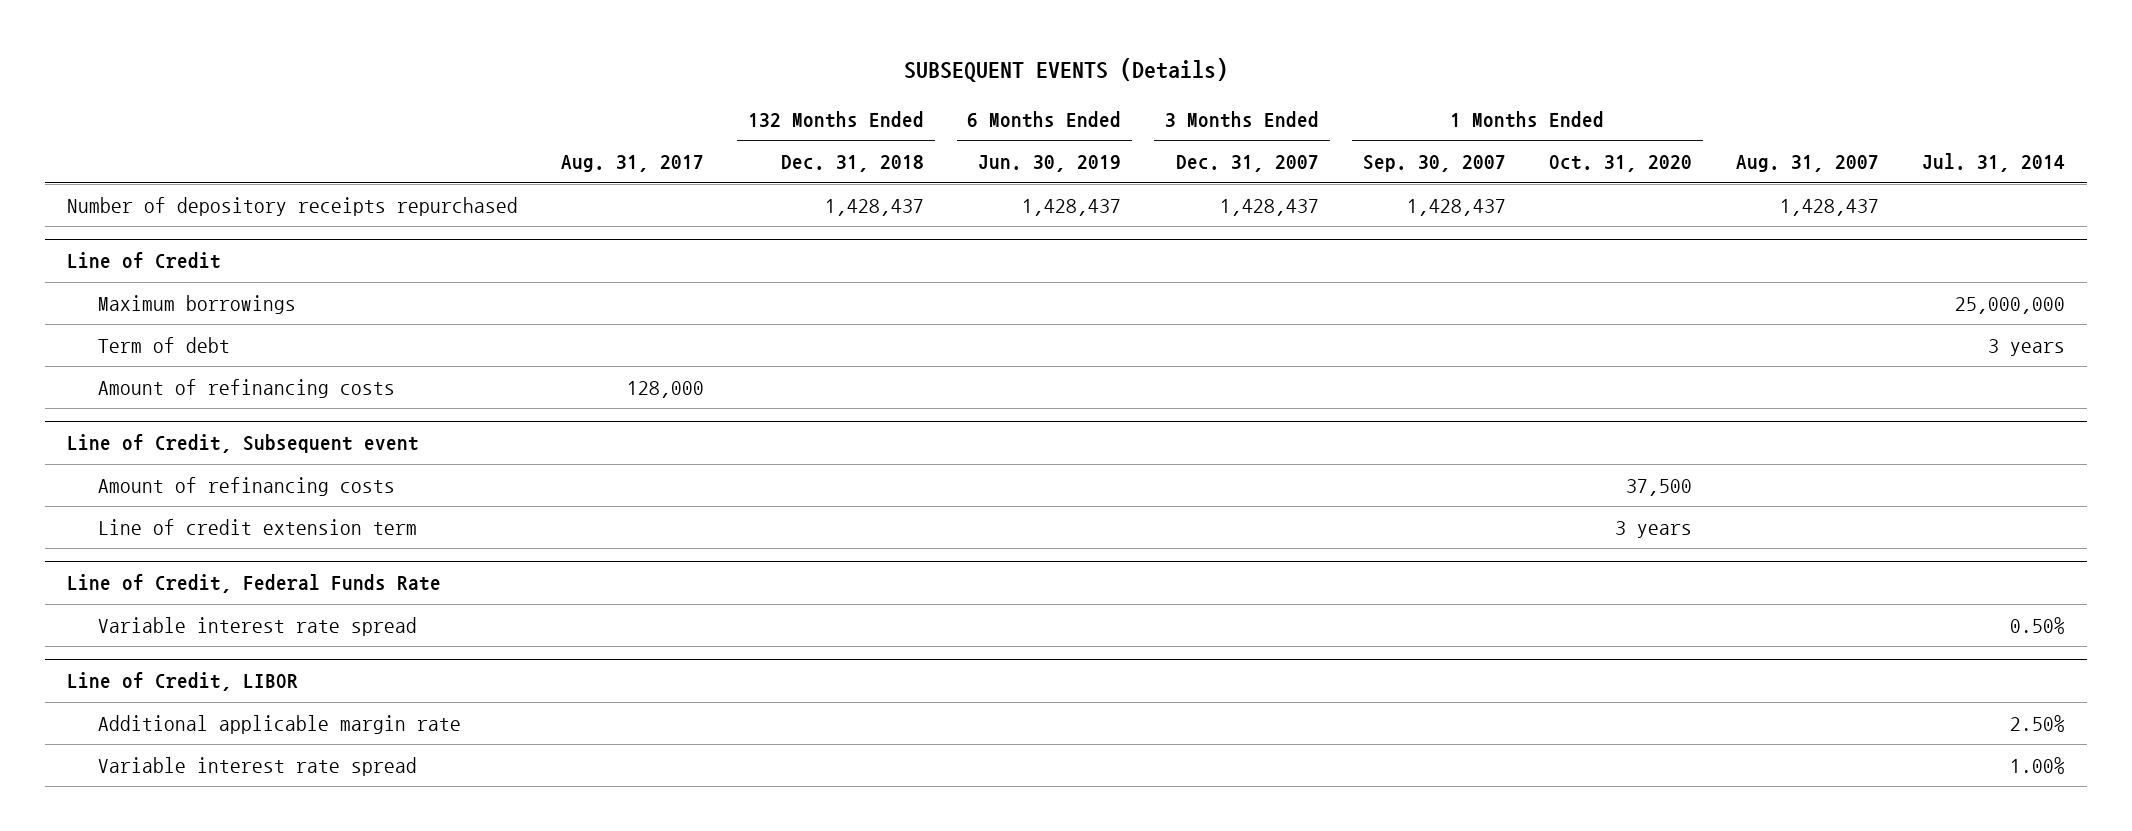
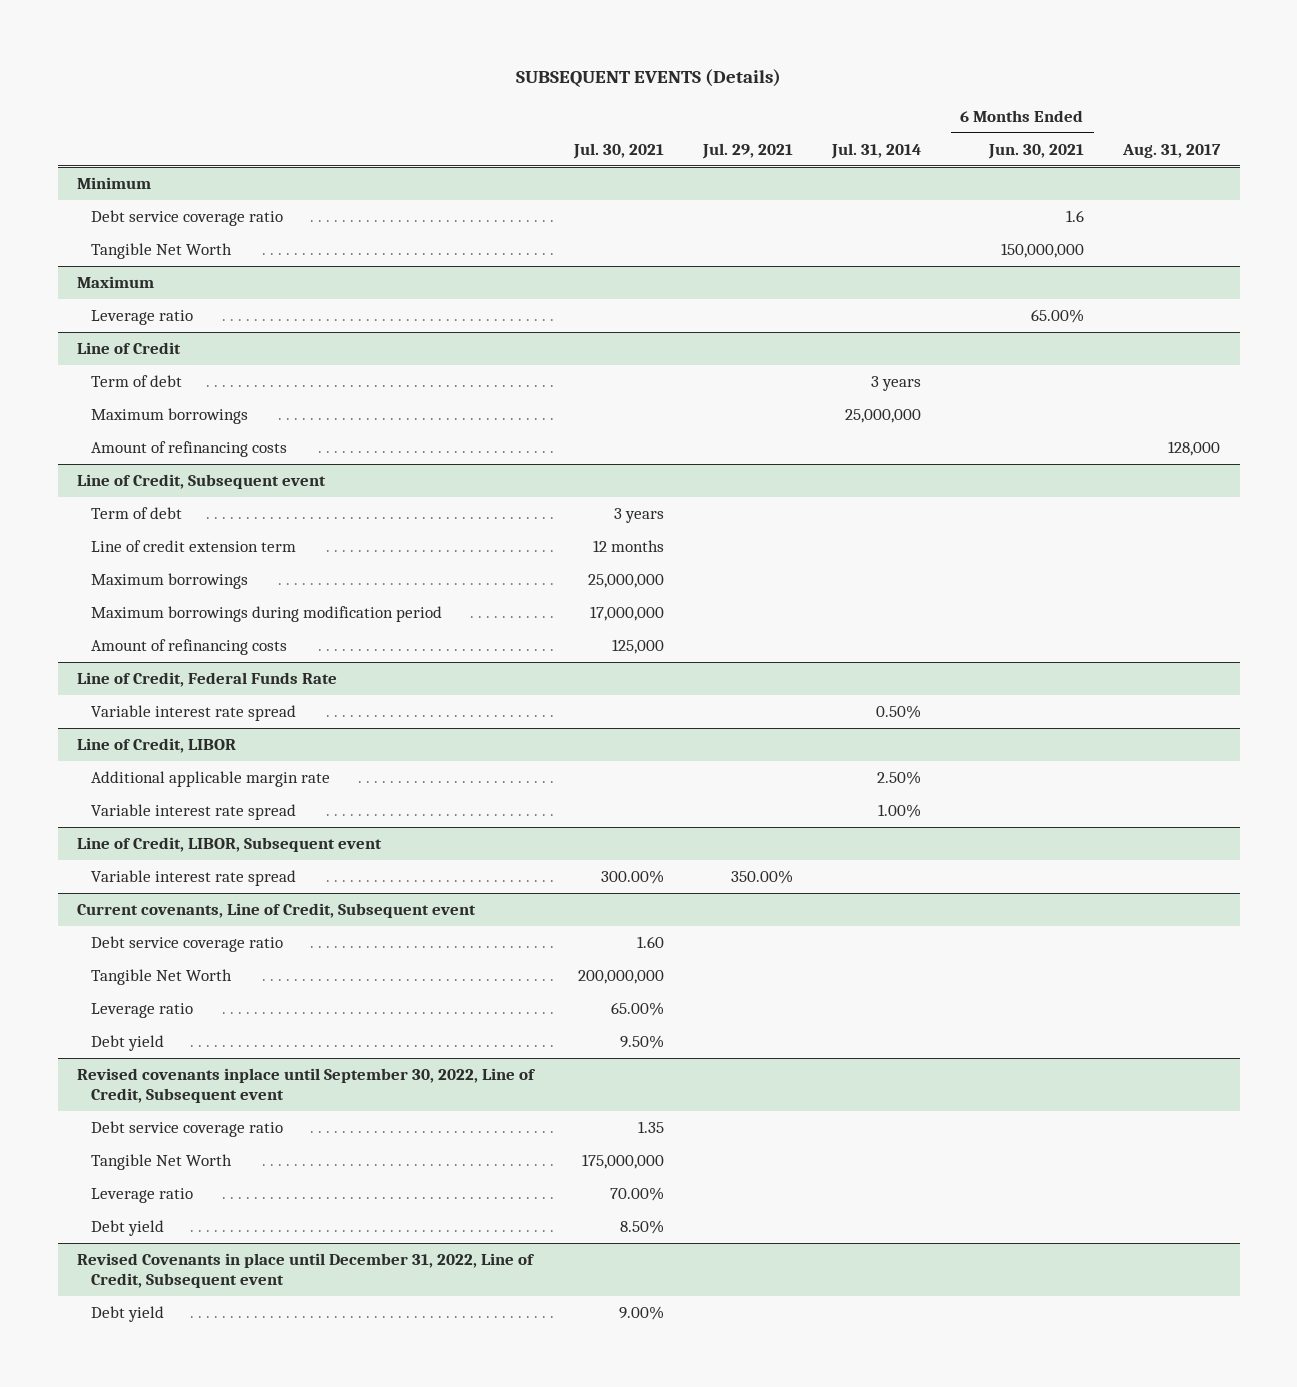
- | Aug. 31, 2017 | 132 Months Ended Dec. 31, 2018 | 6 Months Ended Jun. 30, 2019 | 3 Months Ended Dec. 31, 2007 | 1 Months Ended Sep. 30, 2007 | 1 Months Ended Oct. 31, 2020 | Aug. 31, 2007 | Jul. 31, 2014
+ | Jul. 30, 2021 | Jul. 29, 2021 | Jul. 31, 2014 | 6 Months Ended Jun. 30, 2021 | Aug. 31, 2017
- Number of depository receipts repurchased | | 1,428,437 | 1,428,437 | 1,428,437 | 1,428,437 | | 1,428,437 |
+ Minimum
+ Debt service coverage ratio | | | | 1.6 |
+ Tangible Net Worth | | | | 150,000,000 |
+ Maximum
+ Leverage ratio | | | | 65.00% |
@ Line of Credit
moved down: Maximum borrowings | | | 25,000,000 | |
@ Line of Credit, Subsequent event
+ Term of debt | 3 years | | | |
+ Maximum borrowings | 25,000,000 | | | |
+ Maximum borrowings during modification period | 17,000,000 | | | |
moved down: Amount of refinancing costs | 125,000 | | | |
+ Line of Credit, LIBOR, Subsequent event
+ Variable interest rate spread | 300.00% | 350.00% | | |
+ Current covenants, Line of Credit, Subsequent event
+ Debt service coverage ratio | 1.60 | | | |
+ Tangible Net Worth | 200,000,000 | | | |
+ Leverage ratio | 65.00% | | | |
+ Debt yield | 9.50% | | | |
+ Revised covenants inplace until September 30, 2022, Line of Credit, Subsequent event
+ Debt service coverage ratio | 1.35 | | | |
+ Tangible Net Worth | 175,000,000 | | | |
+ Leverage ratio | 70.00% | | | |
+ Debt yield | 8.50% | | | |
+ Revised Covenants in place until December 31, 2022, Line of Credit, Subsequent event
+ Debt yield | 9.00% | | | |

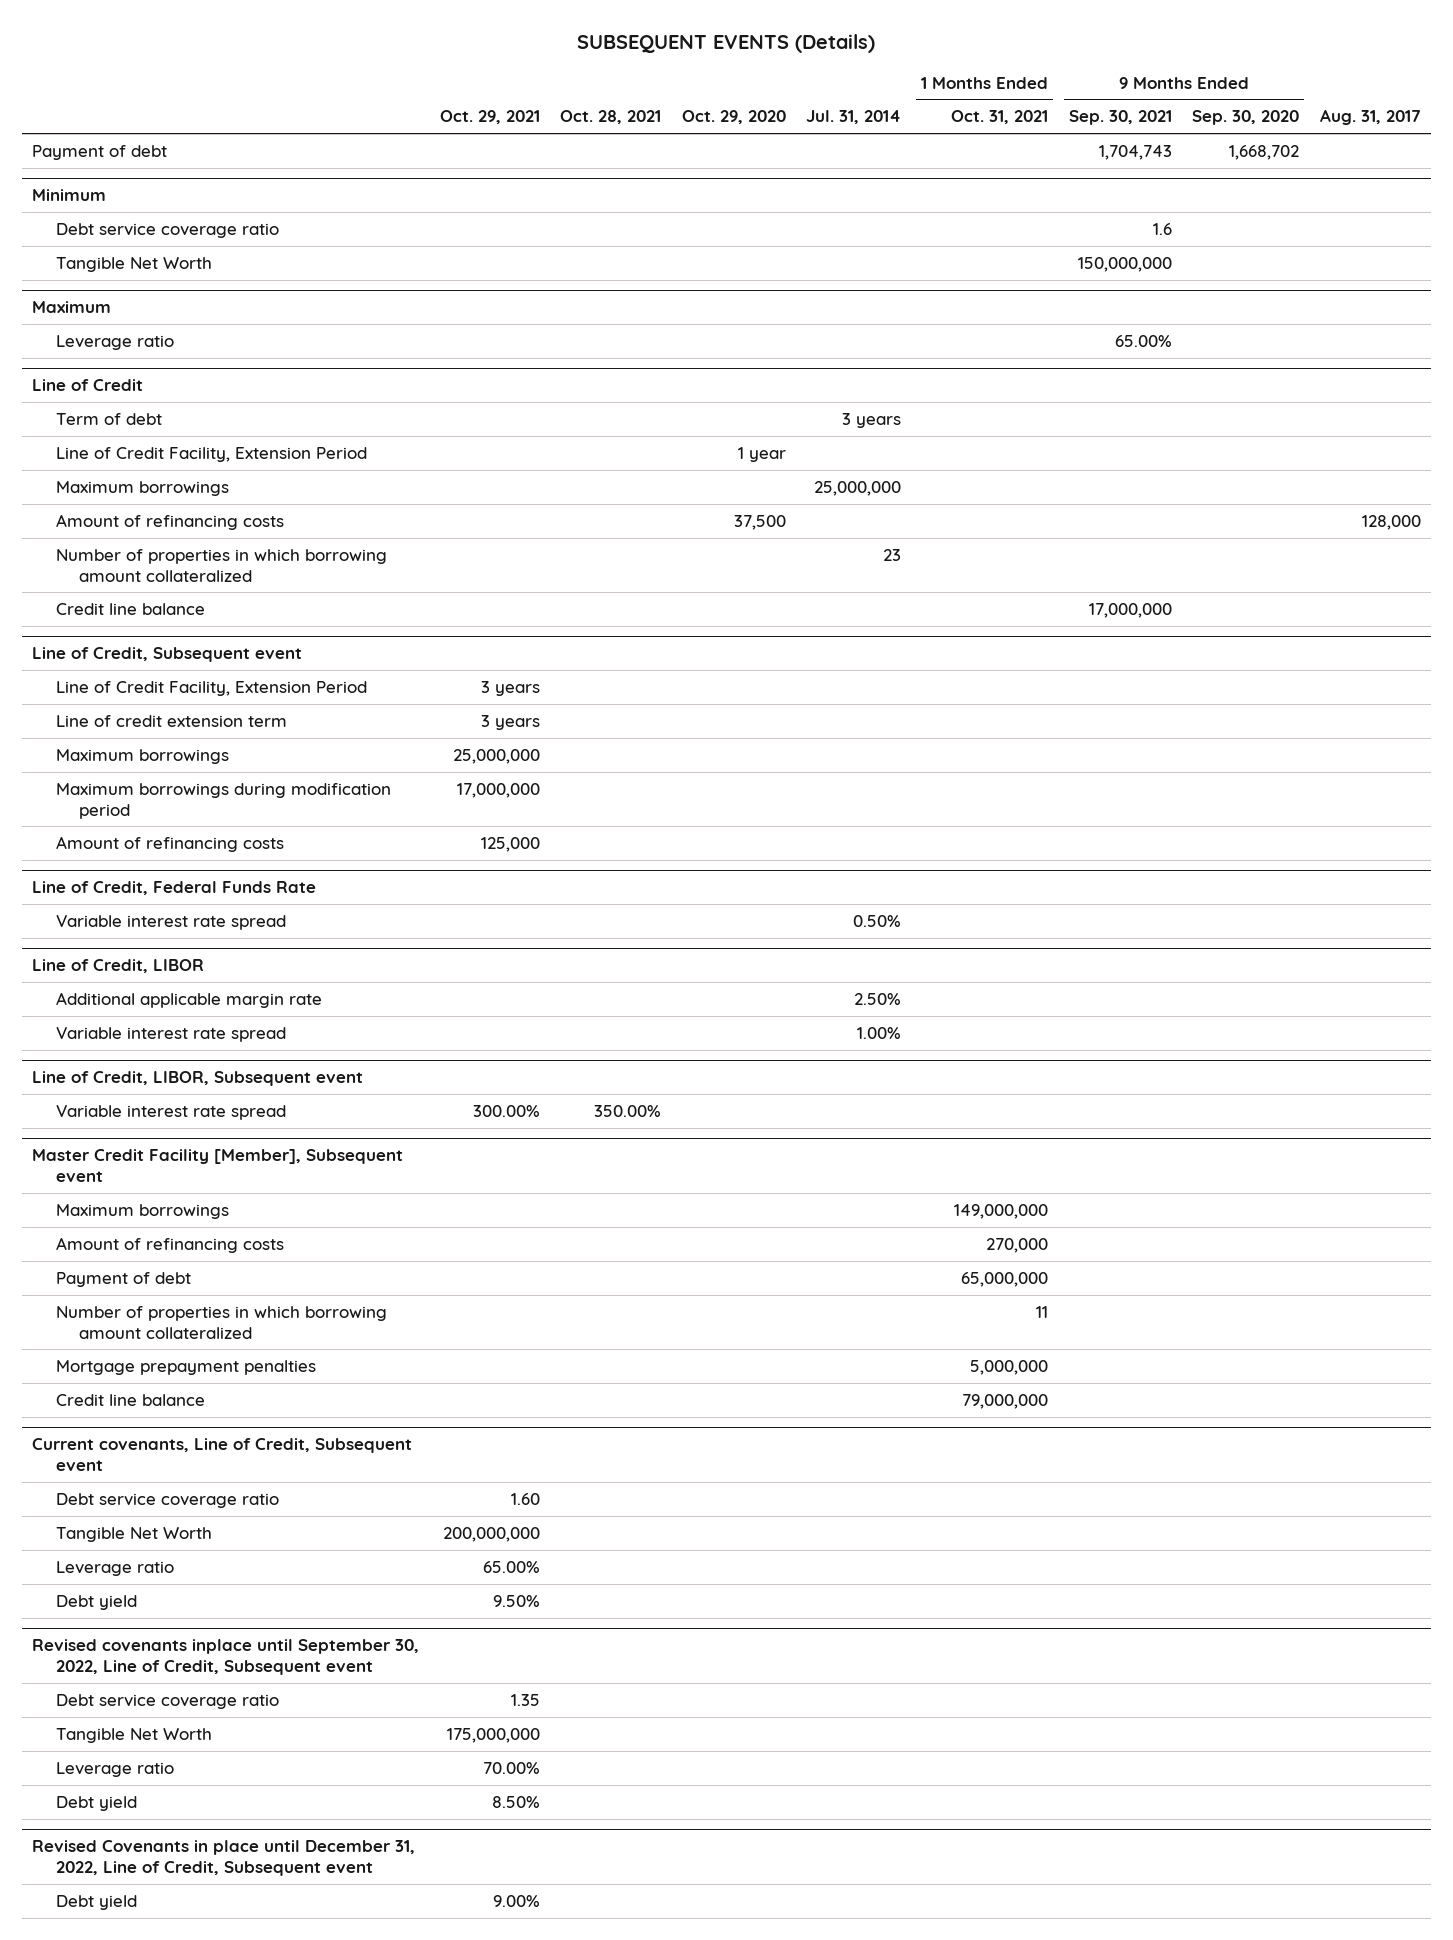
- | Jul. 30, 2021 | Jul. 29, 2021 | Jul. 31, 2014 | 6 Months Ended Jun. 30, 2021 | Aug. 31, 2017
+ | Oct. 29, 2021 | Oct. 28, 2021 | Oct. 29, 2020 | Jul. 31, 2014 | 1 Months Ended Oct. 31, 2021 | 9 Months Ended Sep. 30, 2021 | 9 Months Ended Sep. 30, 2020 | Aug. 31, 2017
+ Payment of debt | | | | | | 1,704,743 | 1,668,702 |
@ Line of Credit
+ Line of Credit Facility, Extension Period | | | 1 year | | | | |
+ Number of properties in which borrowing amount collateralized | | | | 23 | | | |
+ Credit line balance | | | | | | 17,000,000 | |
@ Line of Credit, Subsequent event
- Term of debt | 3 years | | | |
+ Line of Credit Facility, Extension Period | 3 years | | | | | | |
+ Master Credit Facility [Member], Subsequent event
+ Maximum borrowings | | | | | 149,000,000 | | |
+ Amount of refinancing costs | | | | | 270,000 | | |
+ Payment of debt | | | | | 65,000,000 | | |
+ Number of properties in which borrowing amount collateralized | | | | | 11 | | |
+ Mortgage prepayment penalties | | | | | 5,000,000 | | |
+ Credit line balance | | | | | 79,000,000 | | |

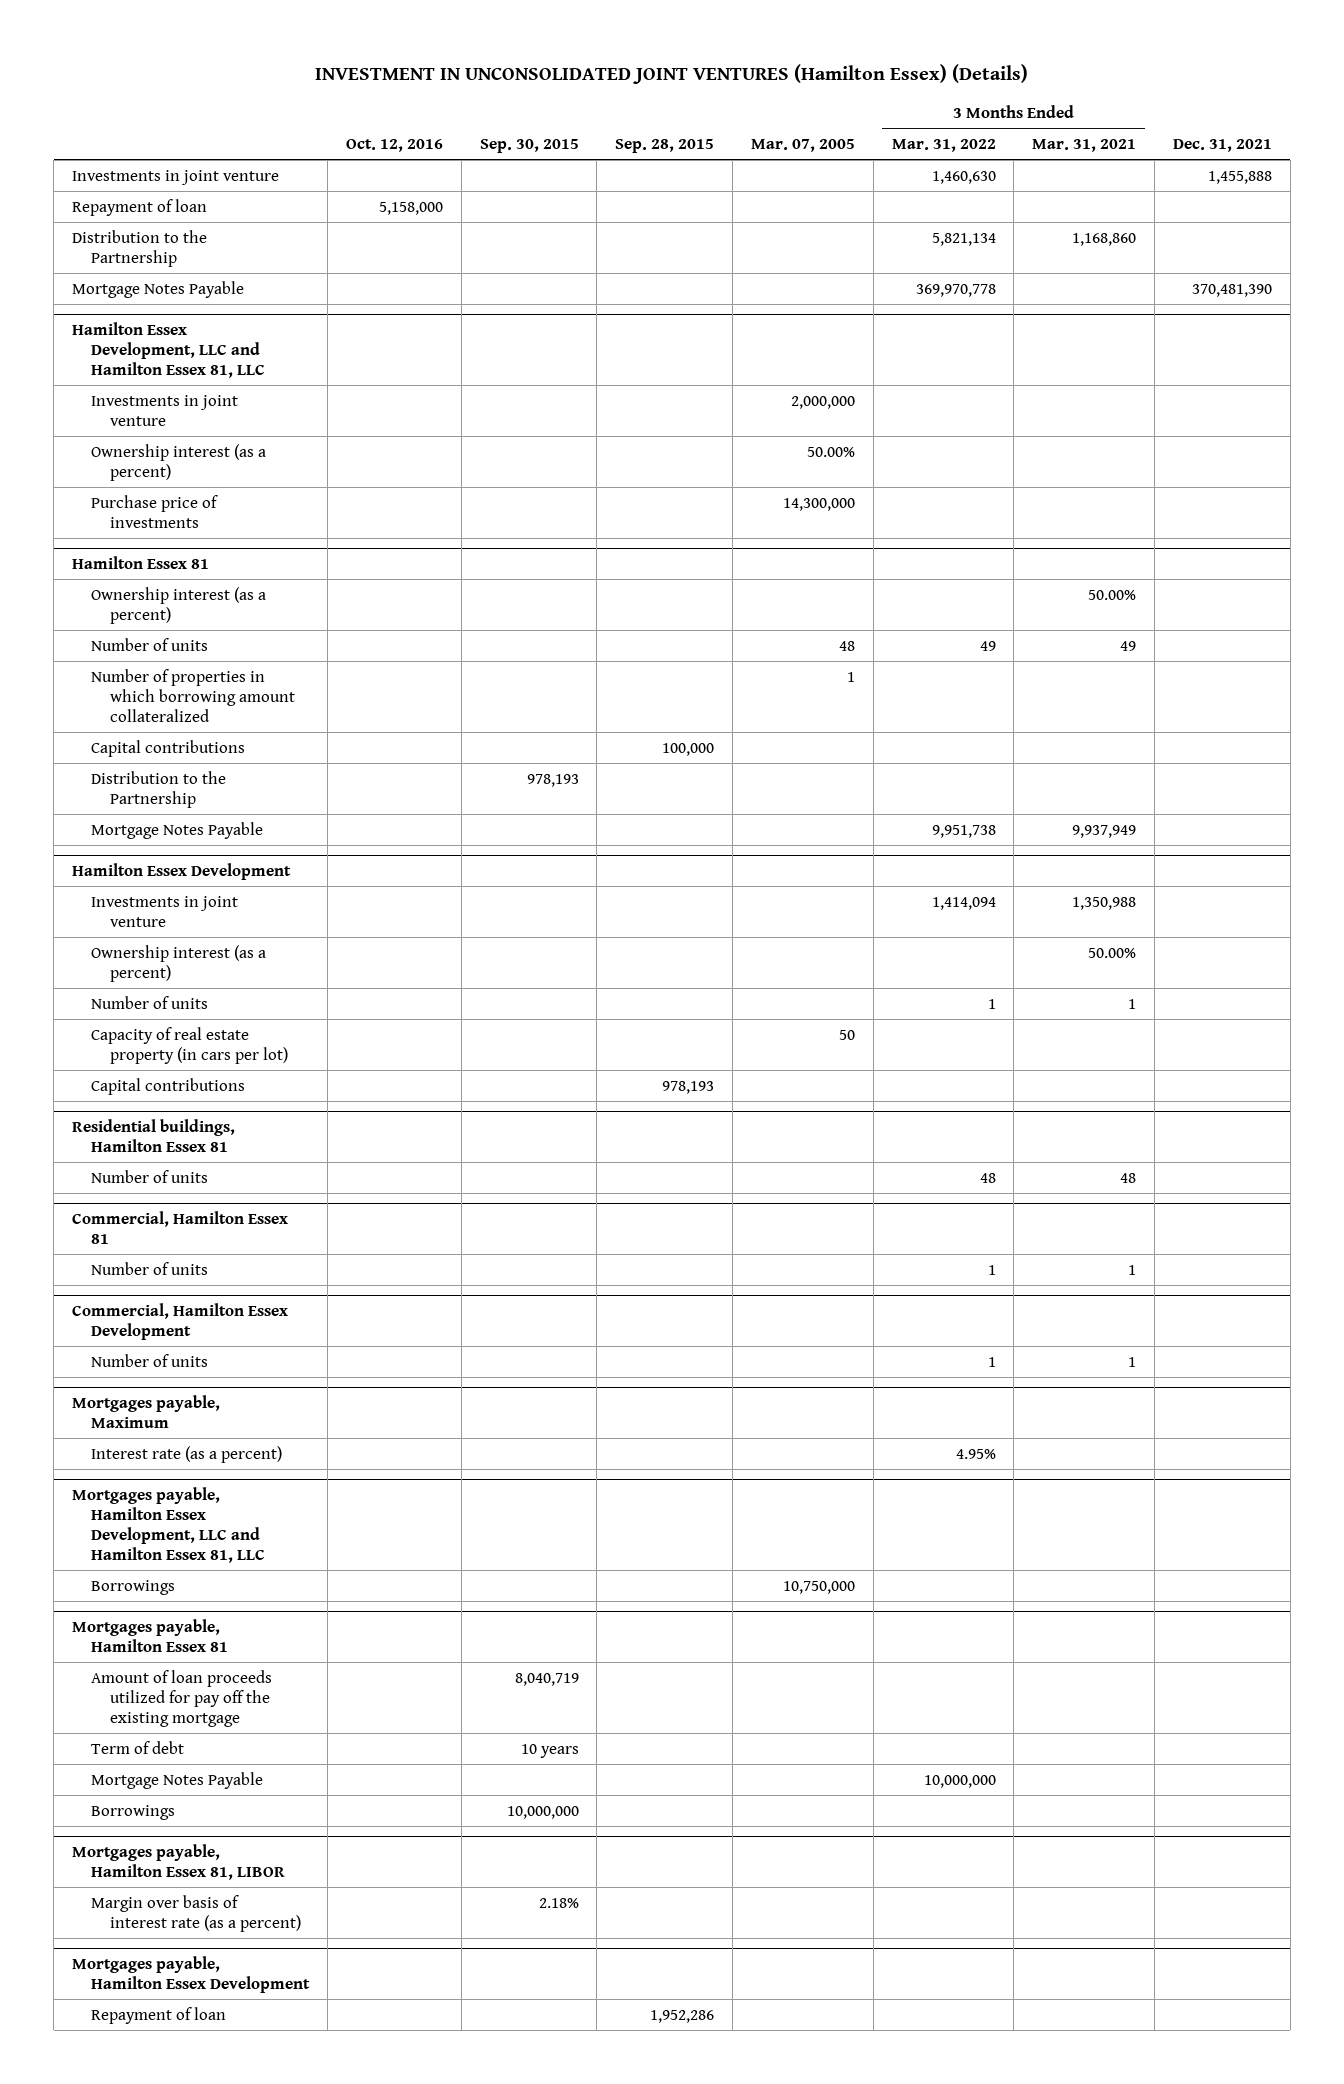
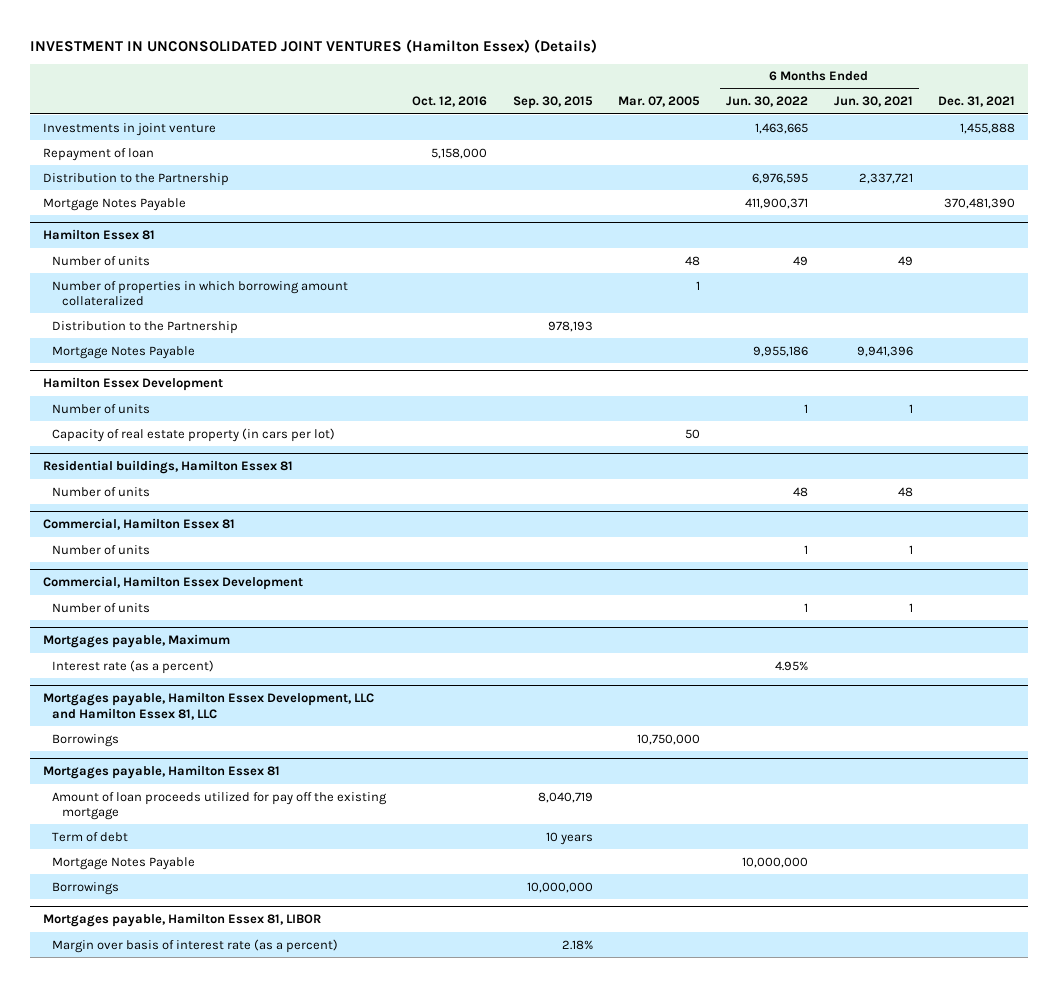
- | Oct. 12, 2016 | Sep. 30, 2015 | Sep. 28, 2015 | Mar. 07, 2005 | 3 Months Ended Mar. 31, 2022 | 3 Months Ended Mar. 31, 2021 | Dec. 31, 2021
+ | Oct. 12, 2016 | Sep. 30, 2015 | Mar. 07, 2005 | 6 Months Ended Jun. 30, 2022 | 6 Months Ended Jun. 30, 2021 | Dec. 31, 2021
- Hamilton Essex Development, LLC and Hamilton Essex 81, LLC
- Investments in joint venture | | | | 2,000,000 | | |
- Ownership interest (as a percent) | | | | 50.00% | | |
- Purchase price of investments | | | | 14,300,000 | | |
@ Hamilton Essex 81
- Ownership interest (as a percent) | | | | | | 50.00% |
- Capital contributions | | | 100,000 | | | |
@ Hamilton Essex Development
- Investments in joint venture | | | | | 1,414,094 | 1,350,988 |
- Ownership interest (as a percent) | | | | | | 50.00% |
- Capital contributions | | | 978,193 | | | |
- Mortgages payable, Hamilton Essex Development
- Repayment of loan | | | 1,952,286 | | | |

